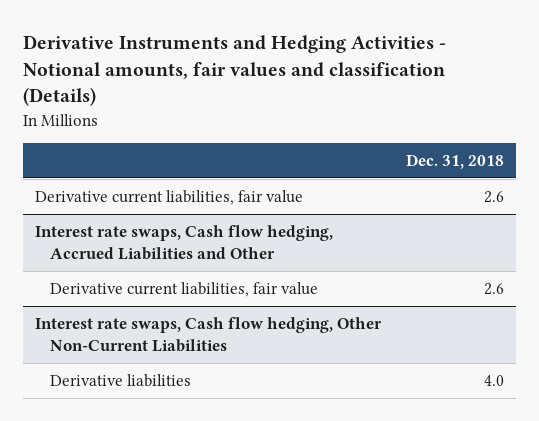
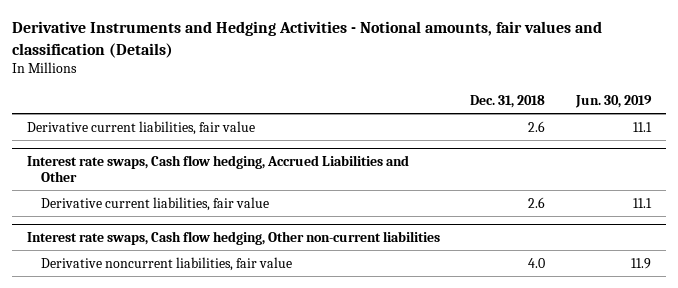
- | Dec. 31, 2018
+ | Dec. 31, 2018 | Jun. 30, 2019
- Interest rate swaps, Cash flow hedging, Other Non-Current Liabilities
- Derivative liabilities | 4.0
+ Interest rate swaps, Cash flow hedging, Other non-current liabilities
+ Derivative noncurrent liabilities, fair value | 4.0 | 11.9

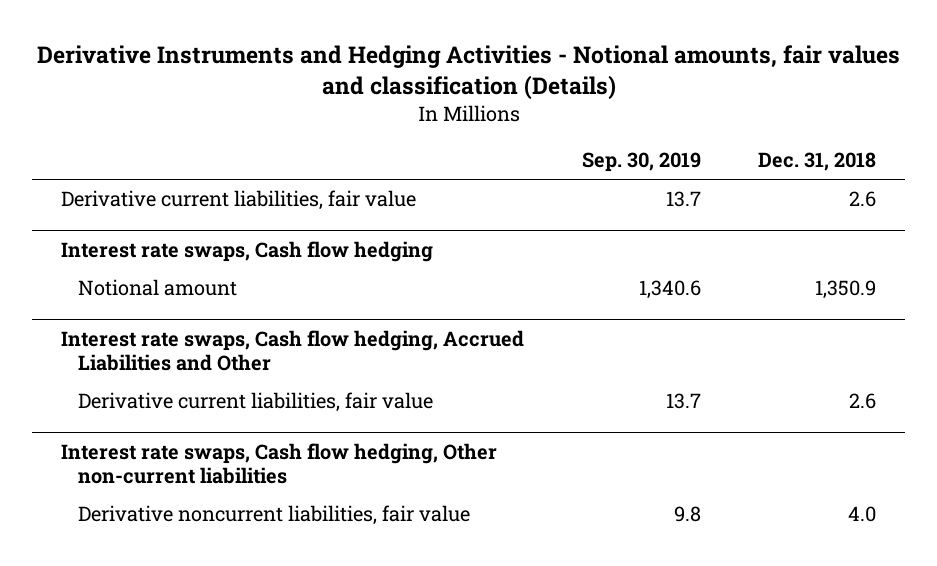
- | Dec. 31, 2018 | Jun. 30, 2019
+ | Sep. 30, 2019 | Dec. 31, 2018
+ Interest rate swaps, Cash flow hedging
+ Notional amount | 1,340.6 | 1,350.9

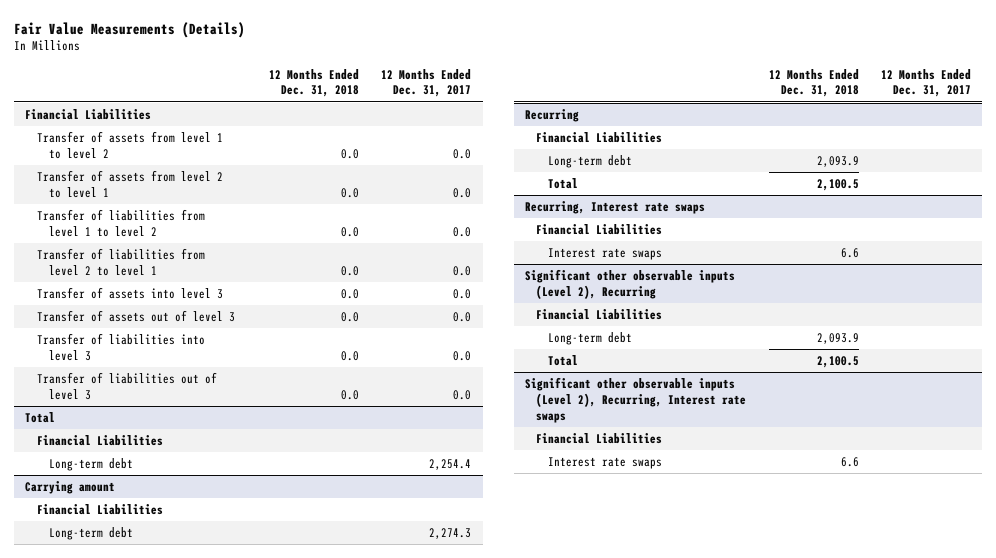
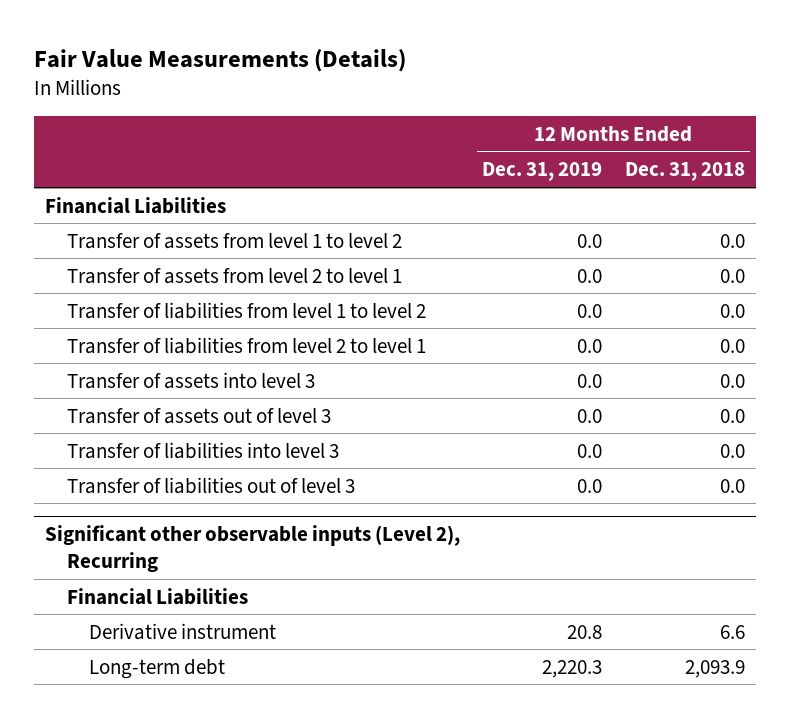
- | 12 Months Ended Dec. 31, 2018 | 12 Months Ended Dec. 31, 2017
+ | 12 Months Ended Dec. 31, 2019 | 12 Months Ended Dec. 31, 2018
- Total
- Financial Liabilities
- Long-term debt | | 2,254.4
- Carrying amount
- Financial Liabilities
- Long-term debt | | 2,274.3
- Recurring
- Financial Liabilities
- Long-term debt | 2,093.9 |
- Total | 2,100.5 |
- Recurring, Interest rate swaps
- Financial Liabilities
- Interest rate swaps | 6.6 |
@ Significant other observable inputs (Level 2), Recurring
+ Derivative instrument | 20.8 | 6.6
- Total | 2,100.5 |
- Significant other observable inputs (Level 2), Recurring, Interest rate swaps
- Financial Liabilities
- Interest rate swaps | 6.6 |

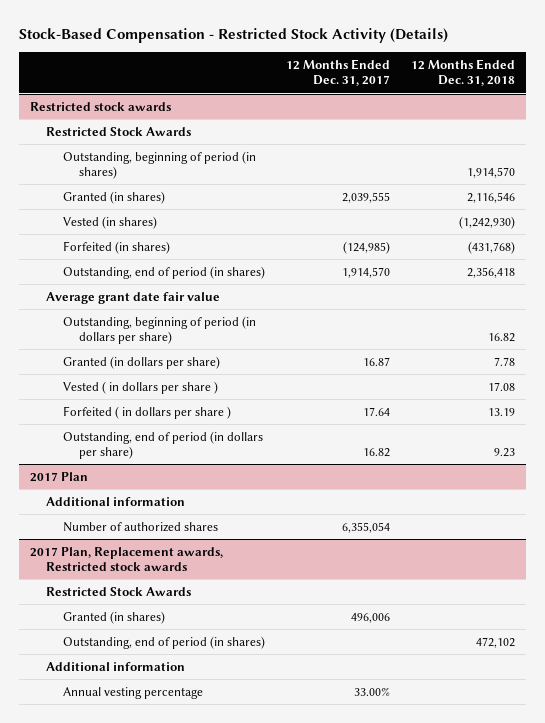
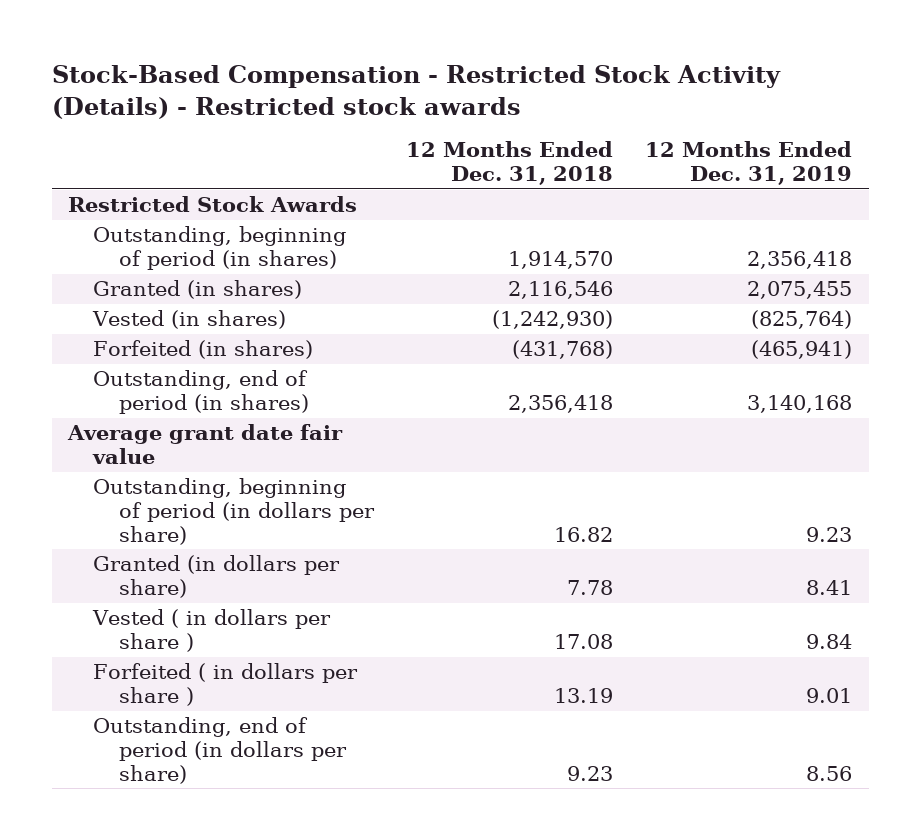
- Stock-Based Compensation - Restricted Stock Activity (Details)
+ Stock-Based Compensation - Restricted Stock Activity (Details) - Restricted stock awards
- | 12 Months Ended Dec. 31, 2017 | 12 Months Ended Dec. 31, 2018
+ | 12 Months Ended Dec. 31, 2018 | 12 Months Ended Dec. 31, 2019
- Restricted stock awards
- 2017 Plan
- Additional information
- Number of authorized shares | 6,355,054 |
- 2017 Plan, Replacement awards, Restricted stock awards
- Restricted Stock Awards
- Granted (in shares) | 496,006 |
- Outstanding, end of period (in shares) | | 472,102
- Additional information
- Annual vesting percentage | 33.00% |

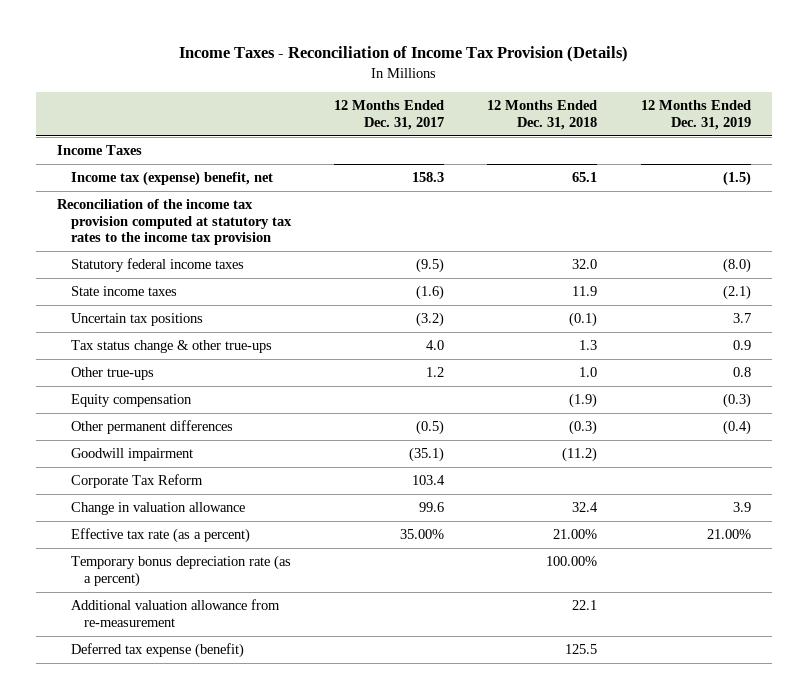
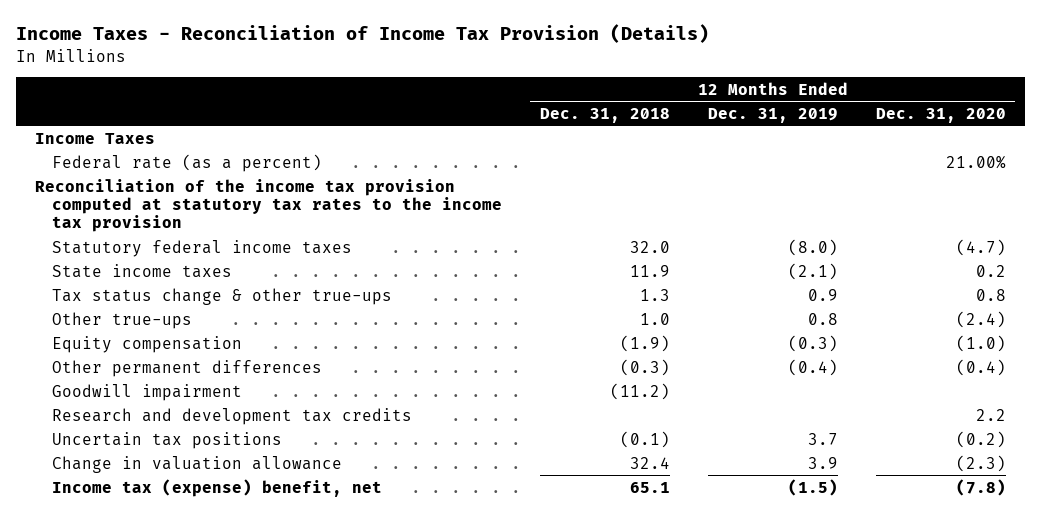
- | 12 Months Ended Dec. 31, 2017 | 12 Months Ended Dec. 31, 2018 | 12 Months Ended Dec. 31, 2019
+ | 12 Months Ended Dec. 31, 2018 | 12 Months Ended Dec. 31, 2019 | 12 Months Ended Dec. 31, 2020
+ Federal rate (as a percent) | | | 21.00%
- Corporate Tax Reform | 103.4 | |
+ Research and development tax credits | | | 2.2
moved down: Uncertain tax positions | (0.1) | 3.7 | (0.2)
- Effective tax rate (as a percent) | 35.00% | 21.00% | 21.00%
- Temporary bonus depreciation rate (as a percent) | | 100.00% |
- Additional valuation allowance from re-measurement | | 22.1 |
- Deferred tax expense (benefit) | | 125.5 |
moved down: Income tax (expense) benefit, net | 65.1 | (1.5) | (7.8)

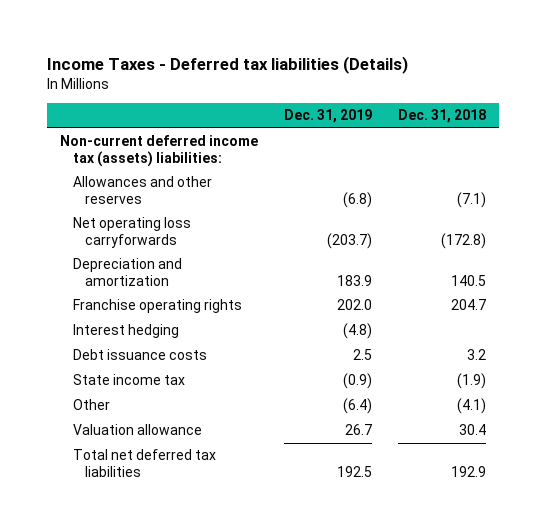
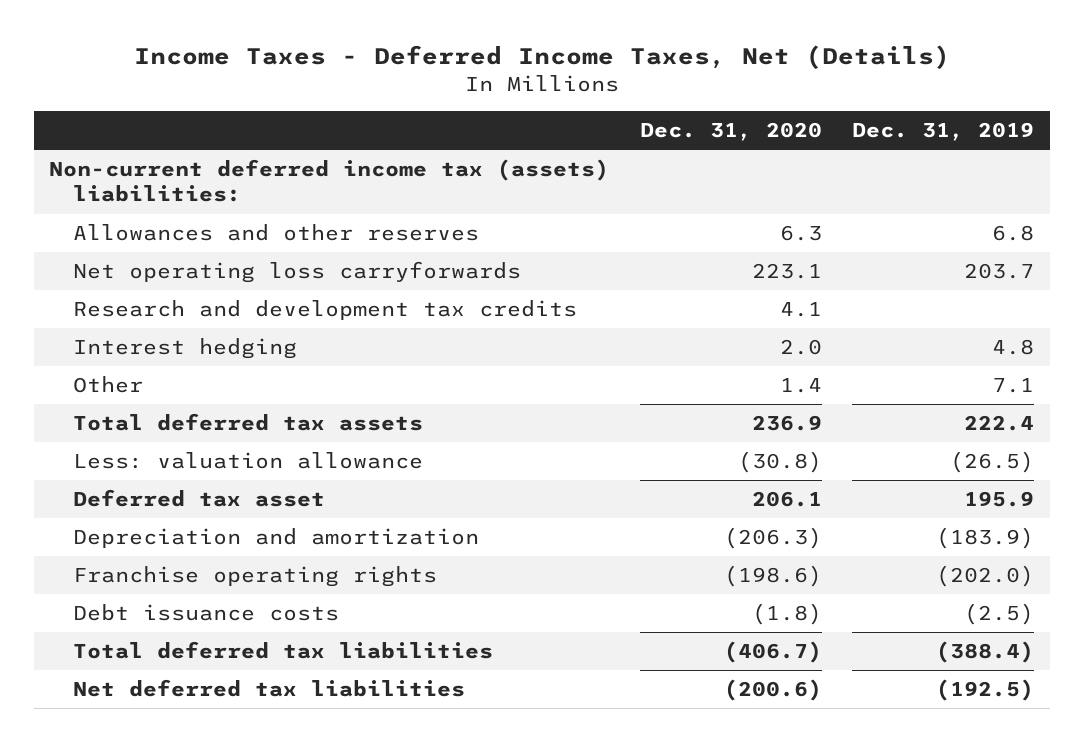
- Income Taxes - Deferred tax liabilities (Details)
+ Income Taxes - Deferred Income Taxes, Net (Details)
- | Dec. 31, 2019 | Dec. 31, 2018
+ | Dec. 31, 2020 | Dec. 31, 2019
- Allowances and other reserves | (6.8) | (7.1)
- Net operating loss carryforwards | (203.7) | (172.8)
- Depreciation and amortization | 183.9 | 140.5
- Franchise operating rights | 202.0 | 204.7
- Interest hedging | (4.8) |
- Debt issuance costs | 2.5 | 3.2
- State income tax | (0.9) | (1.9)
- Other | (6.4) | (4.1)
- Valuation allowance | 26.7 | 30.4
- Total net deferred tax liabilities | 192.5 | 192.9
+ Allowances and other reserves | 6.3 | 6.8
+ Net operating loss carryforwards | 223.1 | 203.7
+ Research and development tax credits | 4.1 |
+ Interest hedging | 2.0 | 4.8
+ Other | 1.4 | 7.1
+ Total deferred tax assets | 236.9 | 222.4
+ Less: valuation allowance | (30.8) | (26.5)
+ Deferred tax asset | 206.1 | 195.9
+ Depreciation and amortization | (206.3) | (183.9)
+ Franchise operating rights | (198.6) | (202.0)
+ Debt issuance costs | (1.8) | (2.5)
+ Total deferred tax liabilities | (406.7) | (388.4)
+ Net deferred tax liabilities | (200.6) | (192.5)

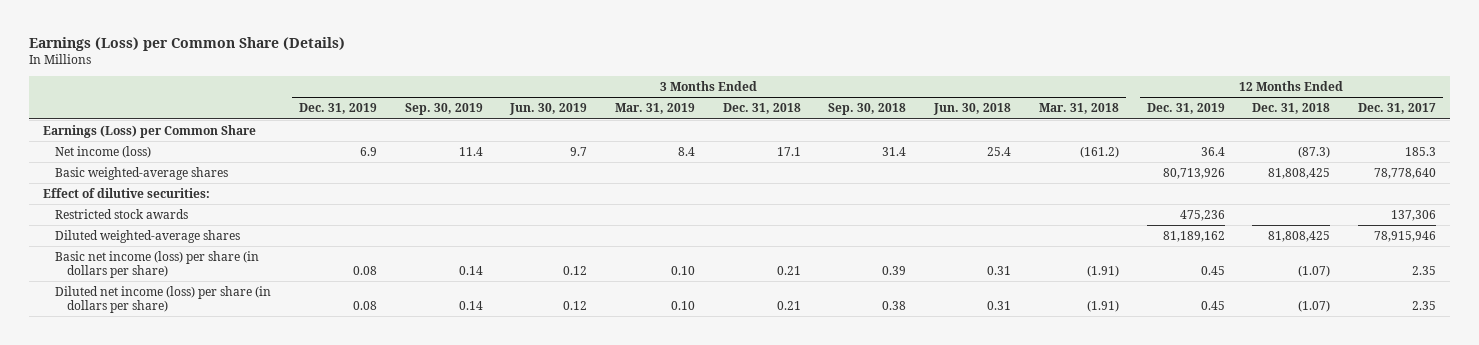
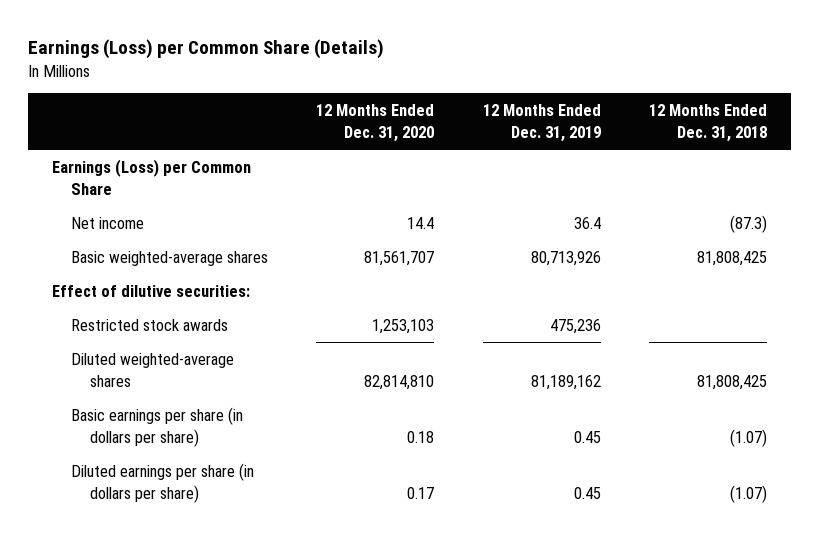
- | 3 Months Ended Dec. 31, 2019 | 3 Months Ended Sep. 30, 2019 | 3 Months Ended Jun. 30, 2019 | 3 Months Ended Mar. 31, 2019 | 3 Months Ended Dec. 31, 2018 | 3 Months Ended Sep. 30, 2018 | 3 Months Ended Jun. 30, 2018 | 3 Months Ended Mar. 31, 2018 | 12 Months Ended Dec. 31, 2019 | 12 Months Ended Dec. 31, 2018 | 12 Months Ended Dec. 31, 2017
+ | 12 Months Ended Dec. 31, 2020 | 12 Months Ended Dec. 31, 2019 | 12 Months Ended Dec. 31, 2018
- Net income (loss) | 6.9 | 11.4 | 9.7 | 8.4 | 17.1 | 31.4 | 25.4 | (161.2) | 36.4 | (87.3) | 185.3
+ Net income | 14.4 | 36.4 | (87.3)
- Basic net income (loss) per share (in dollars per share) | 0.08 | 0.14 | 0.12 | 0.10 | 0.21 | 0.39 | 0.31 | (1.91) | 0.45 | (1.07) | 2.35
- Diluted net income (loss) per share (in dollars per share) | 0.08 | 0.14 | 0.12 | 0.10 | 0.21 | 0.38 | 0.31 | (1.91) | 0.45 | (1.07) | 2.35
+ Basic earnings per share (in dollars per share) | 0.18 | 0.45 | (1.07)
+ Diluted earnings per share (in dollars per share) | 0.17 | 0.45 | (1.07)

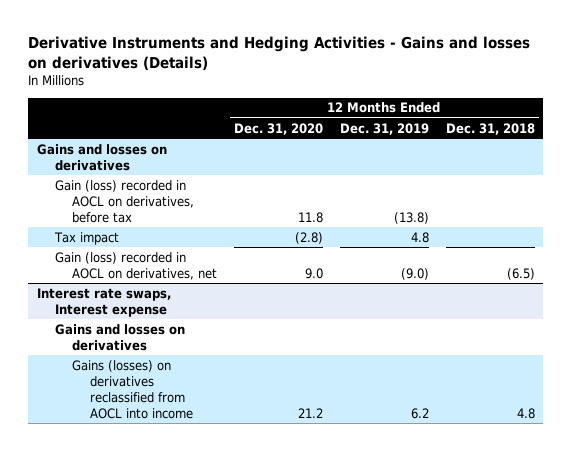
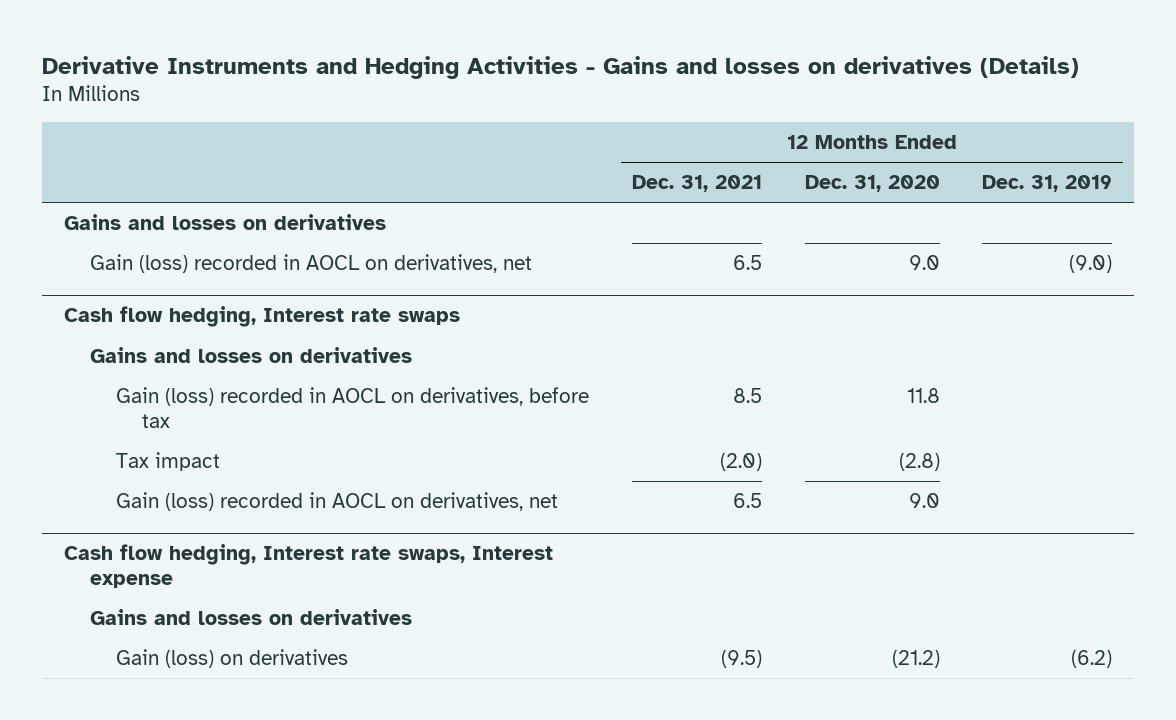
- | 12 Months Ended Dec. 31, 2020 | 12 Months Ended Dec. 31, 2019 | 12 Months Ended Dec. 31, 2018
+ | 12 Months Ended Dec. 31, 2021 | 12 Months Ended Dec. 31, 2020 | 12 Months Ended Dec. 31, 2019
- Gain (loss) recorded in AOCL on derivatives, before tax | 11.8 | (13.8) |
- Tax impact | (2.8) | 4.8 |
- Interest rate swaps, Interest expense
+ Cash flow hedging, Interest rate swaps
- Gains (losses) on derivatives reclassified from AOCL into income | 21.2 | 6.2 | 4.8
+ Gain (loss) recorded in AOCL on derivatives, before tax | 8.5 | 11.8 |
+ Tax impact | (2.0) | (2.8) |
+ Gain (loss) recorded in AOCL on derivatives, net | 6.5 | 9.0 |
+ Cash flow hedging, Interest rate swaps, Interest expense
+ Gains and losses on derivatives
+ Gain (loss) on derivatives | (9.5) | (21.2) | (6.2)

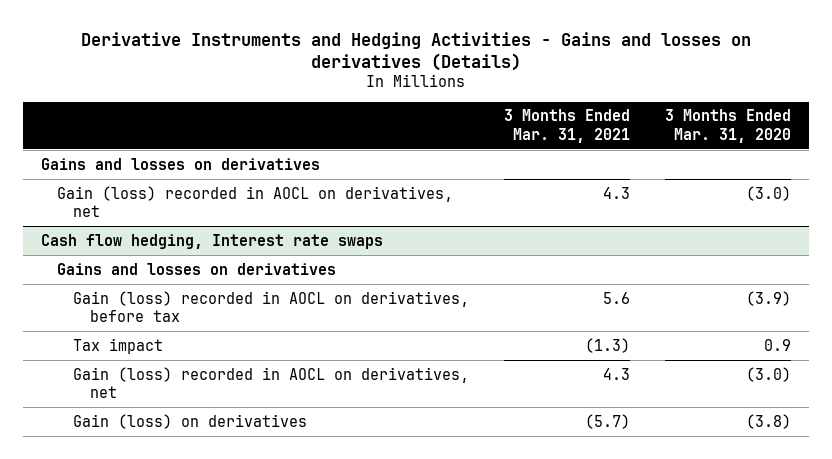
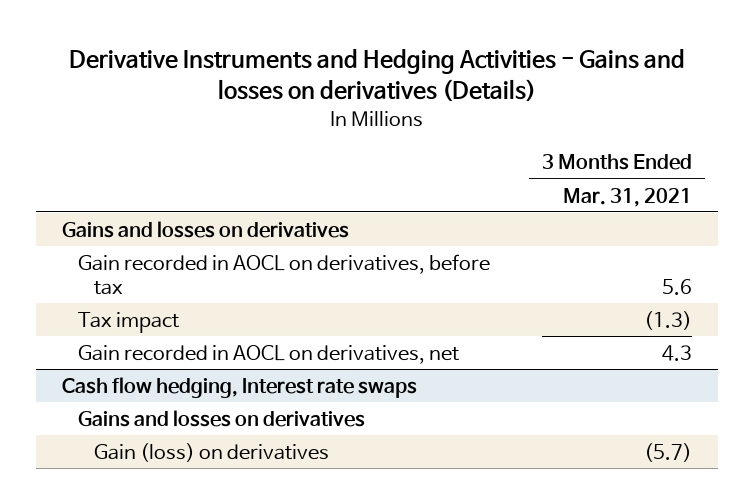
- | 3 Months Ended Mar. 31, 2021 | 3 Months Ended Mar. 31, 2020
+ | 3 Months Ended Mar. 31, 2021
- Gain (loss) recorded in AOCL on derivatives, net | 4.3 | (3.0)
+ Gain recorded in AOCL on derivatives, before tax | 5.6
+ Tax impact | (1.3)
+ Gain recorded in AOCL on derivatives, net | 4.3
@ Cash flow hedging, Interest rate swaps
- Gain (loss) recorded in AOCL on derivatives, before tax | 5.6 | (3.9)
- Tax impact | (1.3) | 0.9
- Gain (loss) recorded in AOCL on derivatives, net | 4.3 | (3.0)

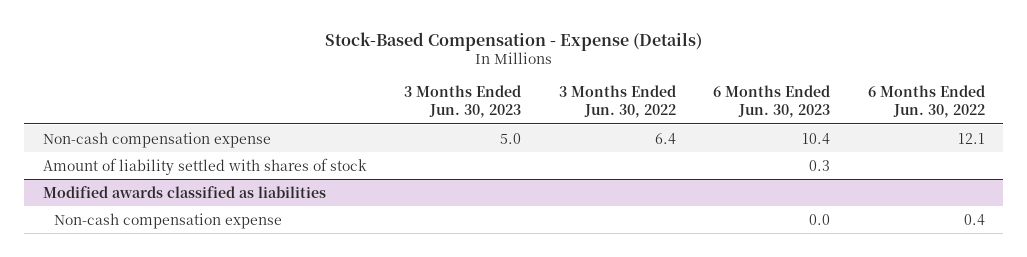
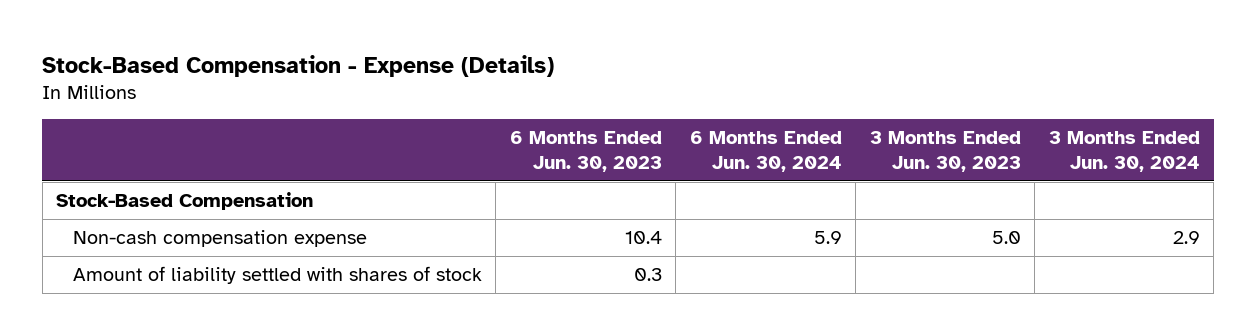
- | 3 Months Ended Jun. 30, 2023 | 3 Months Ended Jun. 30, 2022 | 6 Months Ended Jun. 30, 2023 | 6 Months Ended Jun. 30, 2022
+ | 6 Months Ended Jun. 30, 2023 | 6 Months Ended Jun. 30, 2024 | 3 Months Ended Jun. 30, 2023 | 3 Months Ended Jun. 30, 2024
+ Stock-Based Compensation
- Modified awards classified as liabilities
- Non-cash compensation expense | | | 0.0 | 0.4

